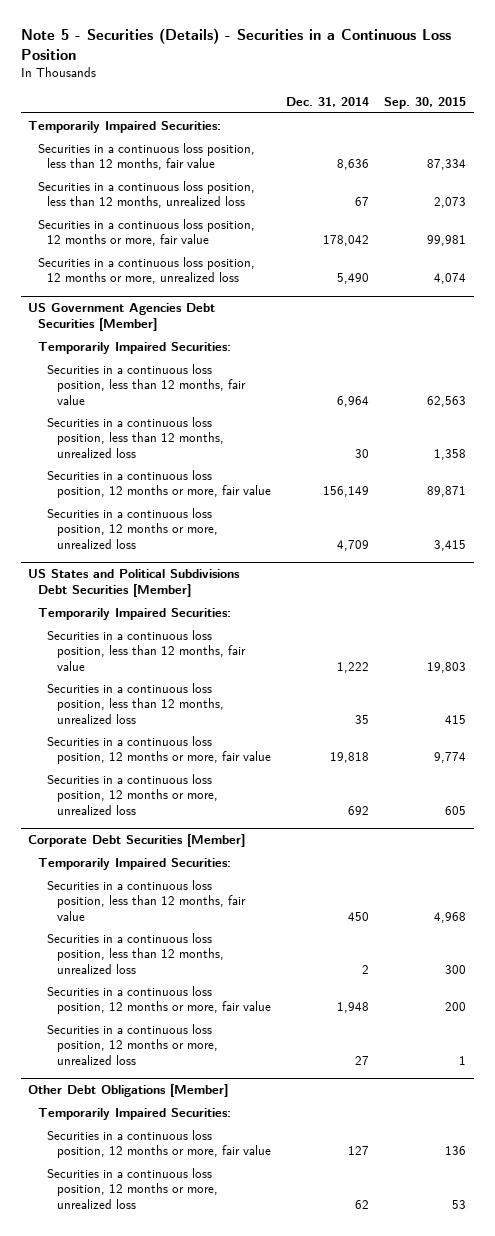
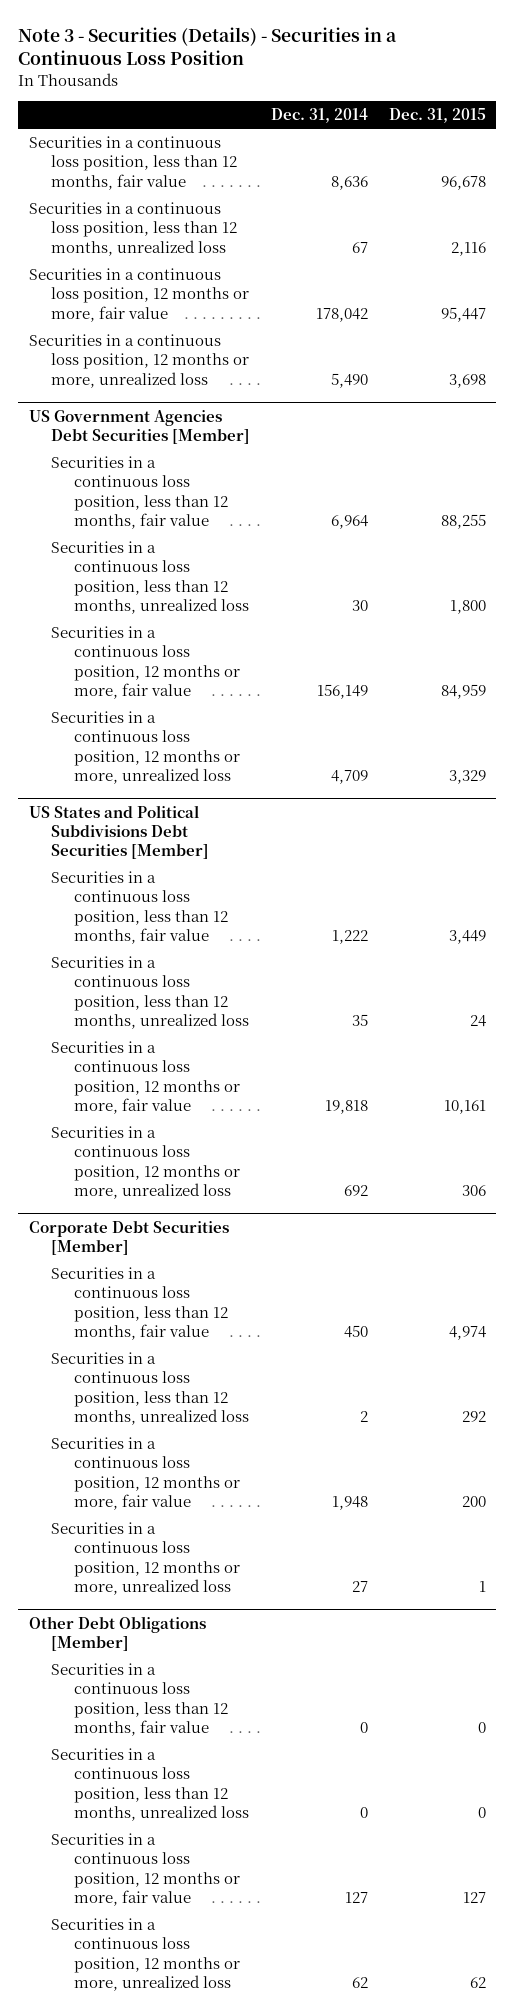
- Note 5 - Securities (Details) - Securities in a Continuous Loss Position
+ Note 3 - Securities (Details) - Securities in a Continuous Loss Position
- | Dec. 31, 2014 | Sep. 30, 2015
+ | Dec. 31, 2014 | Dec. 31, 2015
- Temporarily Impaired Securities:
@ US Government Agencies Debt Securities [Member]
- Temporarily Impaired Securities:
@ US States and Political Subdivisions Debt Securities [Member]
- Temporarily Impaired Securities:
@ Corporate Debt Securities [Member]
- Temporarily Impaired Securities:
@ Other Debt Obligations [Member]
- Temporarily Impaired Securities:
+ Securities in a continuous loss position, less than 12 months, fair value | 0 | 0
+ Securities in a continuous loss position, less than 12 months, unrealized loss | 0 | 0

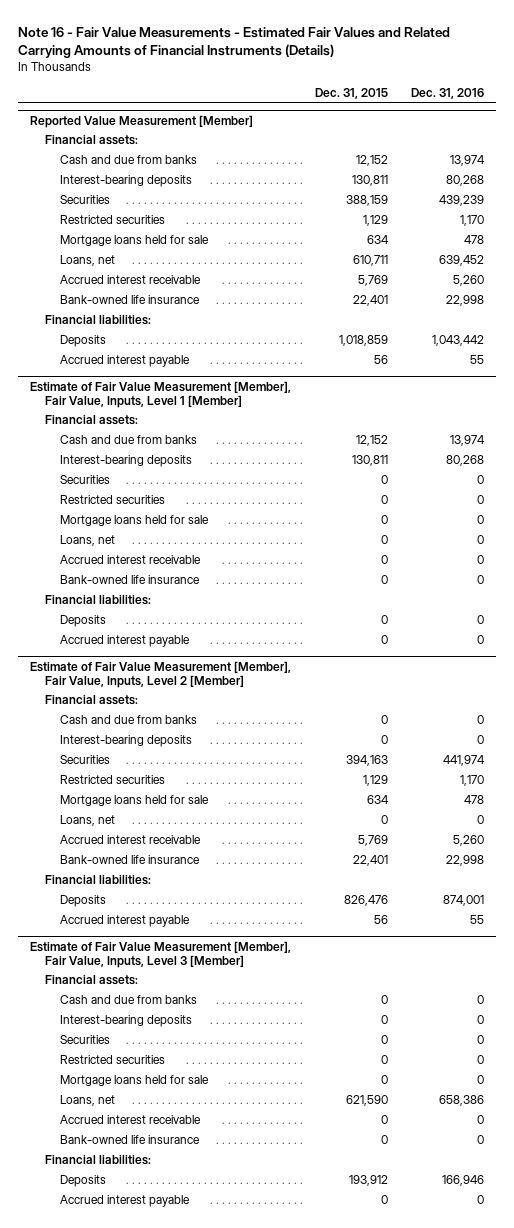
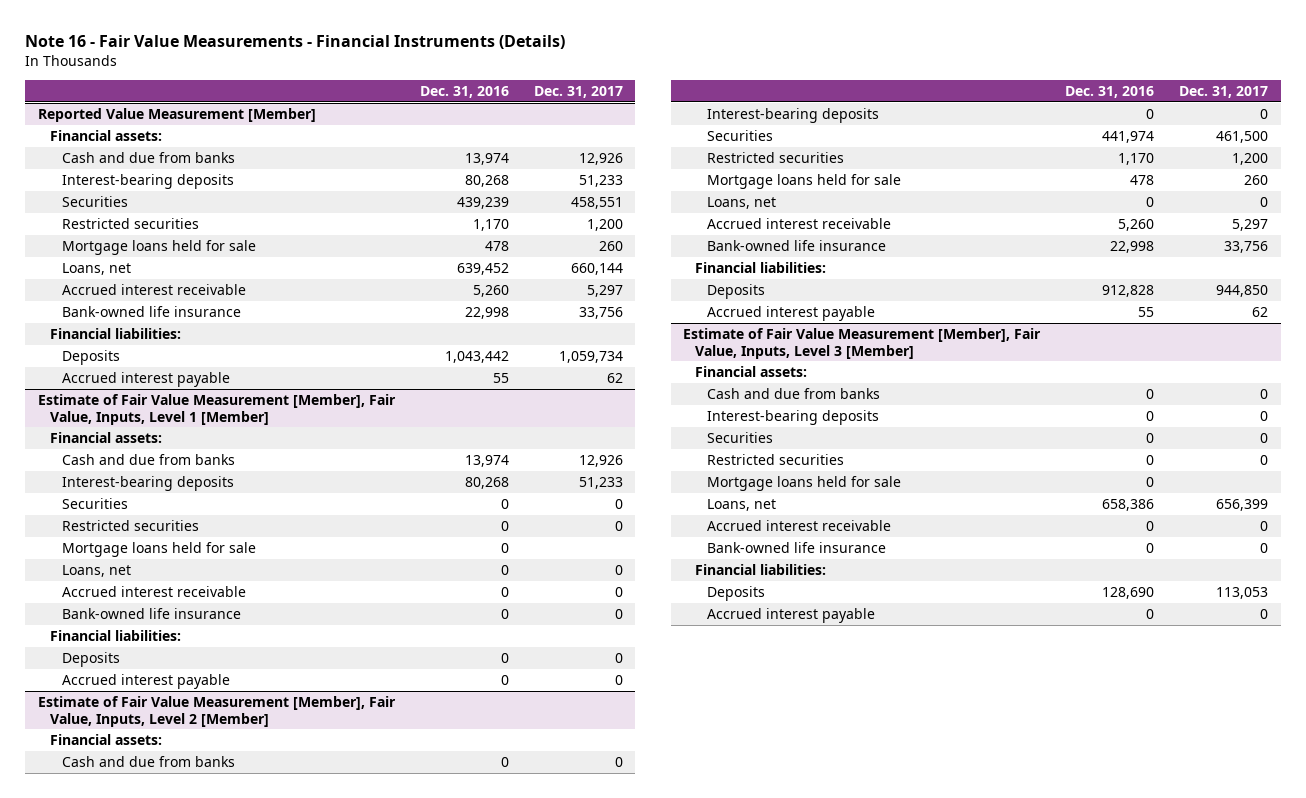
- Note 16 - Fair Value Measurements - Estimated Fair Values and Related Carrying Amounts of Financial Instruments (Details)
+ Note 16 - Fair Value Measurements - Financial Instruments (Details)
- | Dec. 31, 2015 | Dec. 31, 2016
+ | Dec. 31, 2016 | Dec. 31, 2017
@ Estimate of Fair Value Measurement [Member], Fair Value, Inputs, Level 2 [Member]
- Deposits | 826,476 | 874,001
+ Deposits | 912,828 | 944,850
@ Estimate of Fair Value Measurement [Member], Fair Value, Inputs, Level 3 [Member]
- Deposits | 193,912 | 166,946
+ Deposits | 128,690 | 113,053

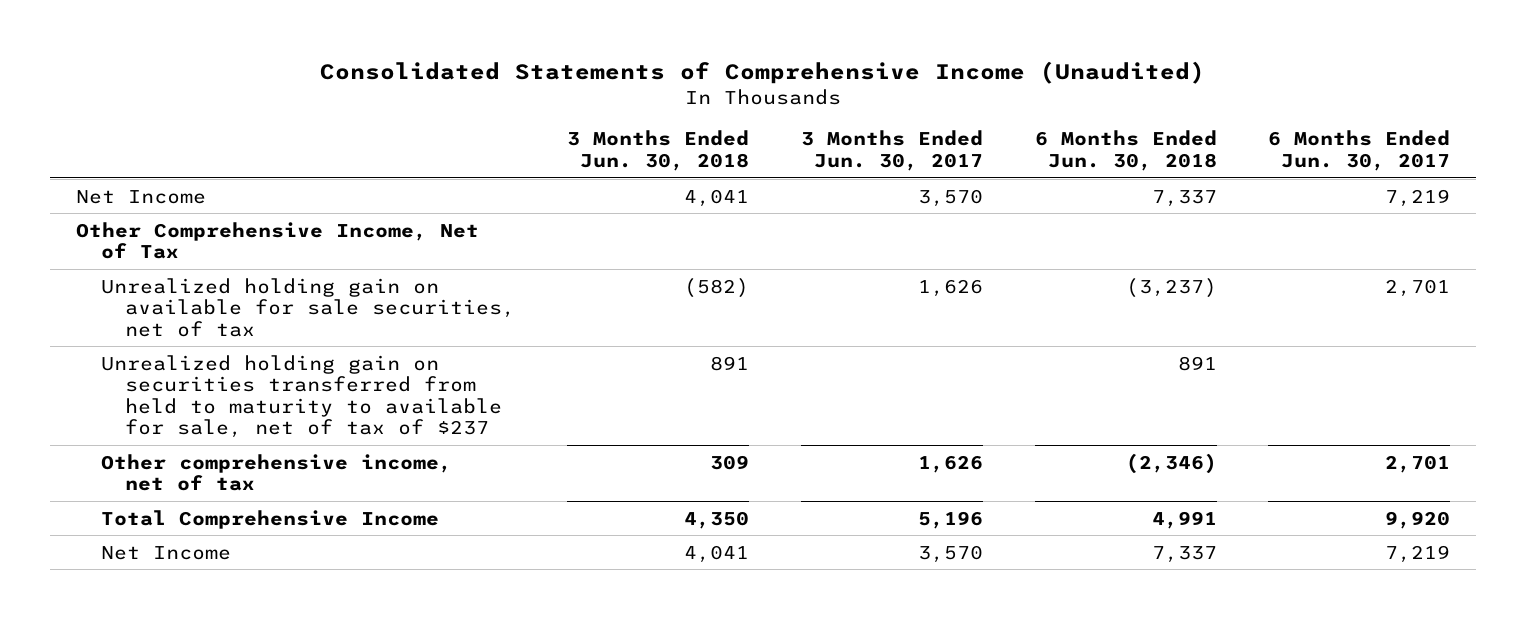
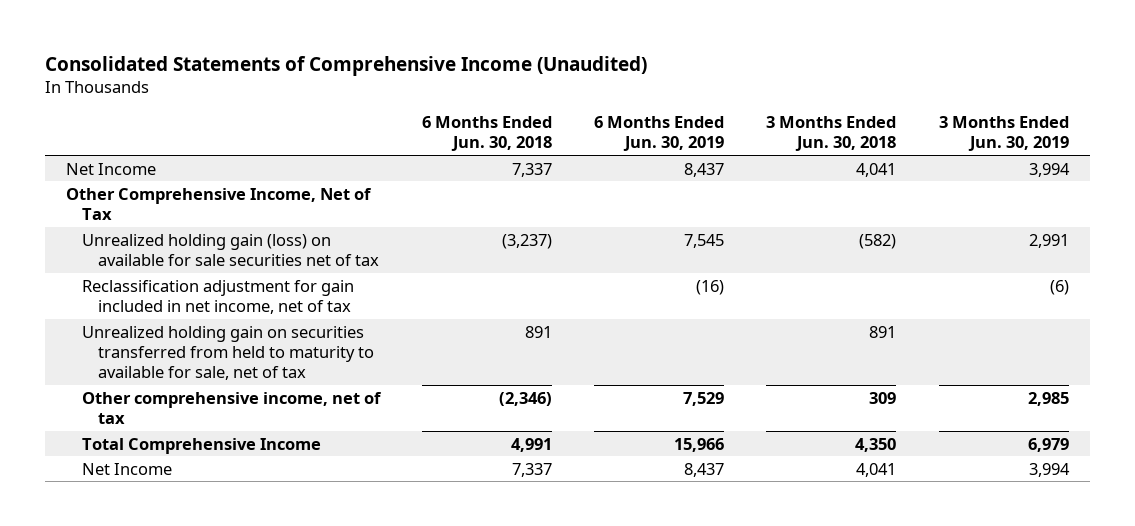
- | 3 Months Ended Jun. 30, 2018 | 3 Months Ended Jun. 30, 2017 | 6 Months Ended Jun. 30, 2018 | 6 Months Ended Jun. 30, 2017
+ | 6 Months Ended Jun. 30, 2018 | 6 Months Ended Jun. 30, 2019 | 3 Months Ended Jun. 30, 2018 | 3 Months Ended Jun. 30, 2019
- Unrealized holding gain on available for sale securities, net of tax | (582) | 1,626 | (3,237) | 2,701
- Unrealized holding gain on securities transferred from held to maturity to available for sale, net of tax of $237 | 891 | | 891 |
+ Unrealized holding gain (loss) on available for sale securities net of tax | (3,237) | 7,545 | (582) | 2,991
+ Reclassification adjustment for gain included in net income, net of tax | | (16) | | (6)
+ Unrealized holding gain on securities transferred from held to maturity to available for sale, net of tax | 891 | | 891 |

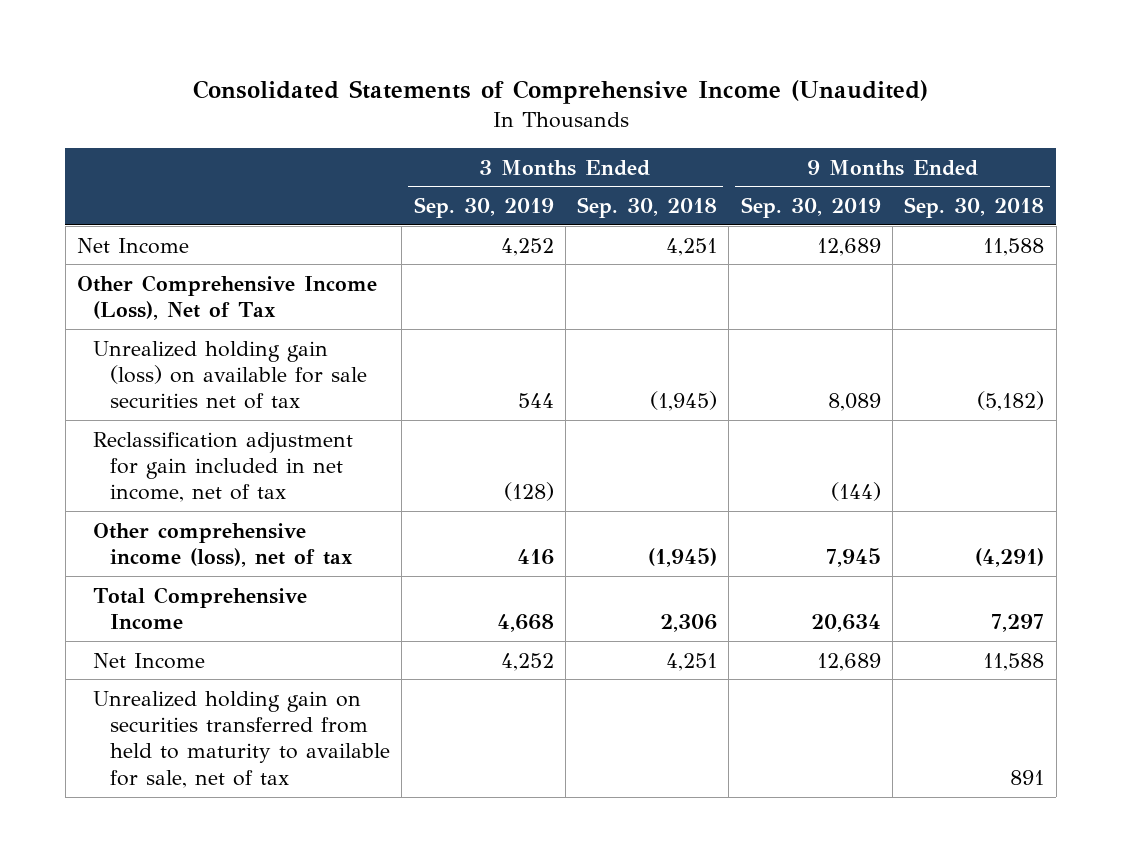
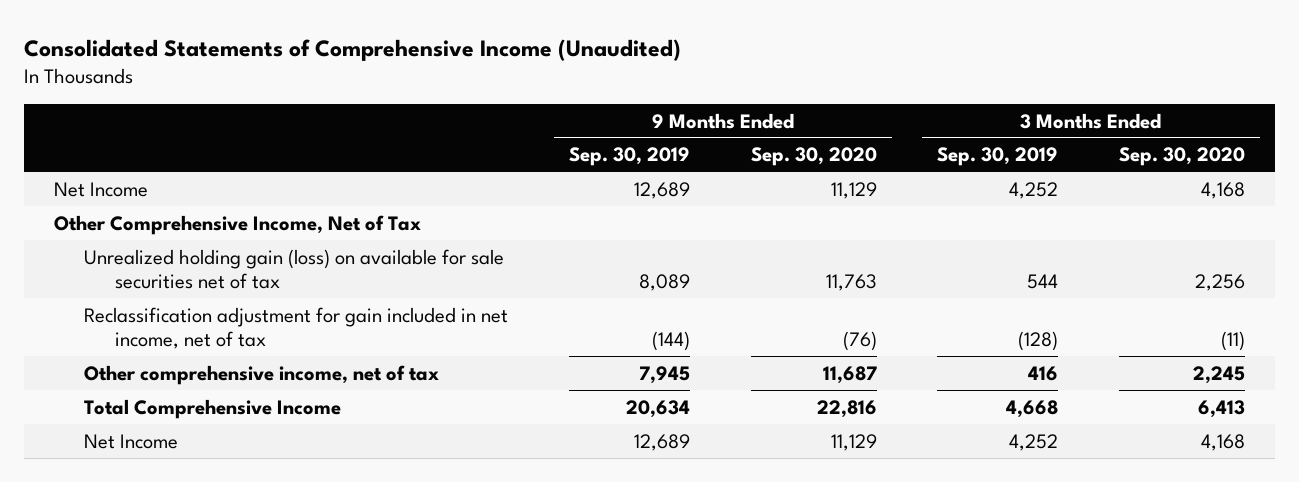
- | 3 Months Ended Sep. 30, 2019 | 3 Months Ended Sep. 30, 2018 | 9 Months Ended Sep. 30, 2019 | 9 Months Ended Sep. 30, 2018
+ | 9 Months Ended Sep. 30, 2019 | 9 Months Ended Sep. 30, 2020 | 3 Months Ended Sep. 30, 2019 | 3 Months Ended Sep. 30, 2020
- Other Comprehensive Income (Loss), Net of Tax
+ Other Comprehensive Income, Net of Tax
- Other comprehensive income (loss), net of tax | 416 | (1,945) | 7,945 | (4,291)
+ Other comprehensive income, net of tax | 7,945 | 11,687 | 416 | 2,245
- Unrealized holding gain on securities transferred from held to maturity to available for sale, net of tax | | | | 891

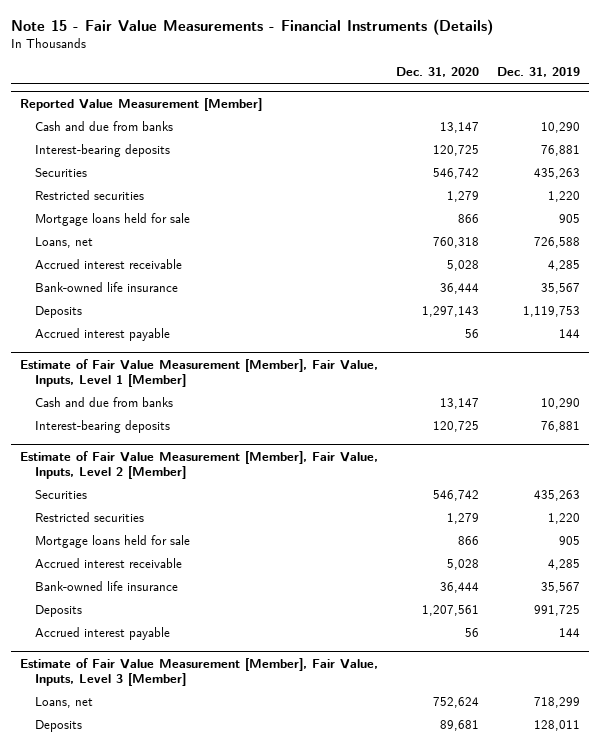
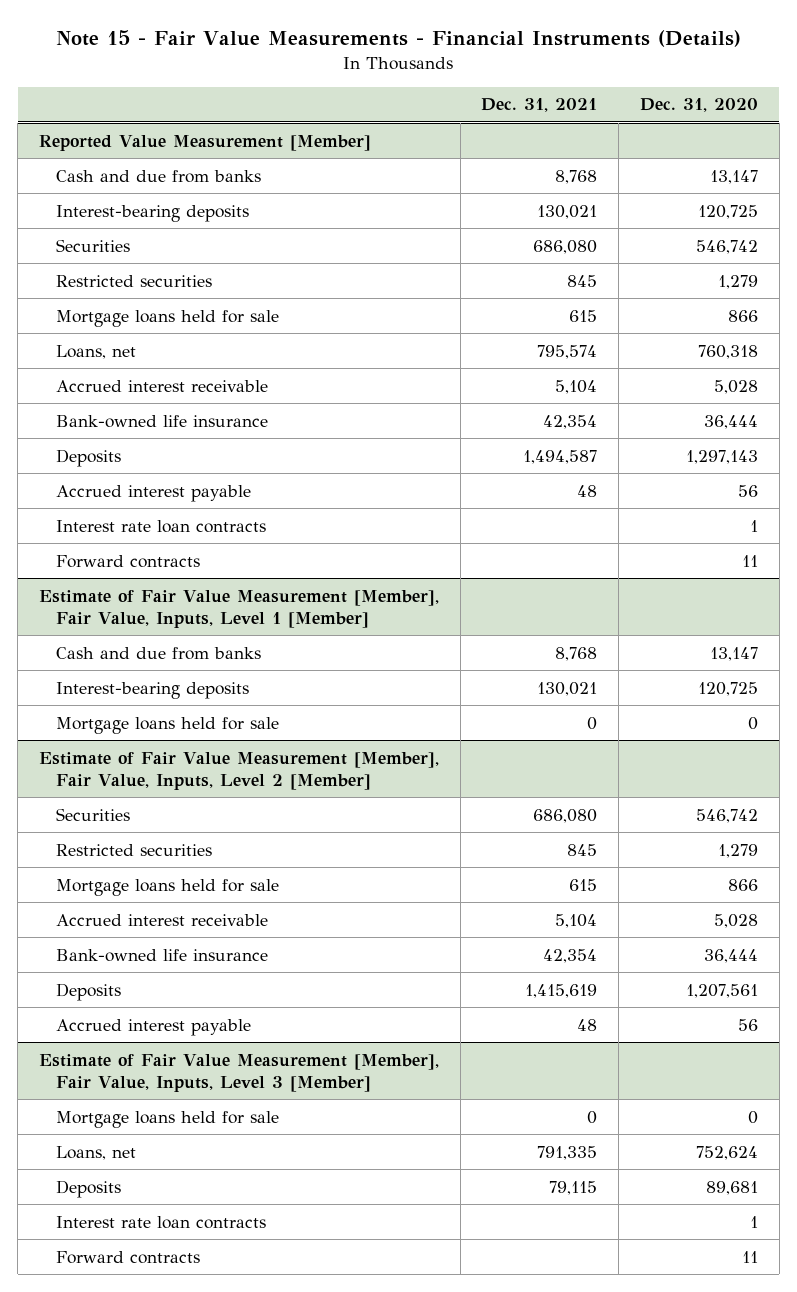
- | Dec. 31, 2020 | Dec. 31, 2019
+ | Dec. 31, 2021 | Dec. 31, 2020
@ Reported Value Measurement [Member]
+ Interest rate loan contracts | | 1
+ Forward contracts | | 11
@ Estimate of Fair Value Measurement [Member], Fair Value, Inputs, Level 1 [Member]
+ Mortgage loans held for sale | 0 | 0
@ Estimate of Fair Value Measurement [Member], Fair Value, Inputs, Level 3 [Member]
+ Mortgage loans held for sale | 0 | 0
+ Interest rate loan contracts | | 1
+ Forward contracts | | 11

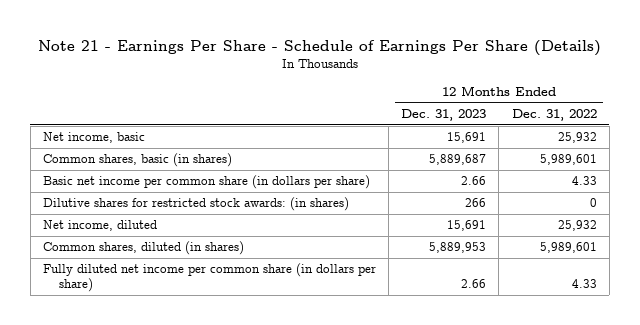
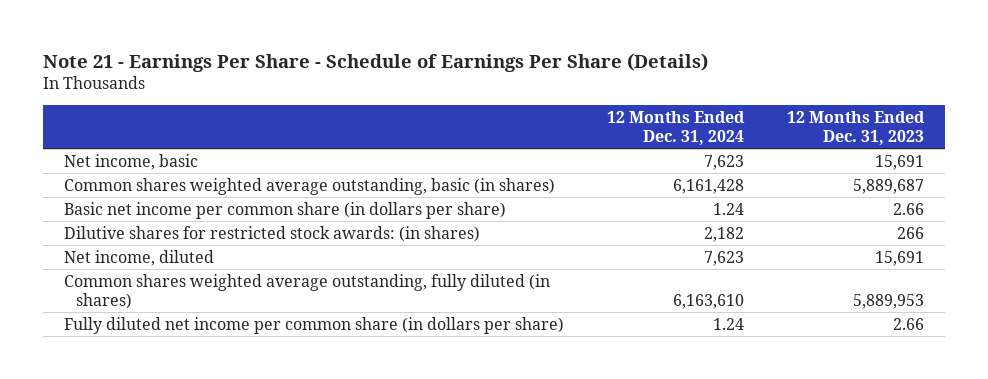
- | 12 Months Ended Dec. 31, 2023 | 12 Months Ended Dec. 31, 2022
+ | 12 Months Ended Dec. 31, 2024 | 12 Months Ended Dec. 31, 2023
- Common shares, basic (in shares) | 5,889,687 | 5,989,601
+ Common shares weighted average outstanding, basic (in shares) | 6,161,428 | 5,889,687
- Common shares, diluted (in shares) | 5,889,953 | 5,989,601
+ Common shares weighted average outstanding, fully diluted (in shares) | 6,163,610 | 5,889,953

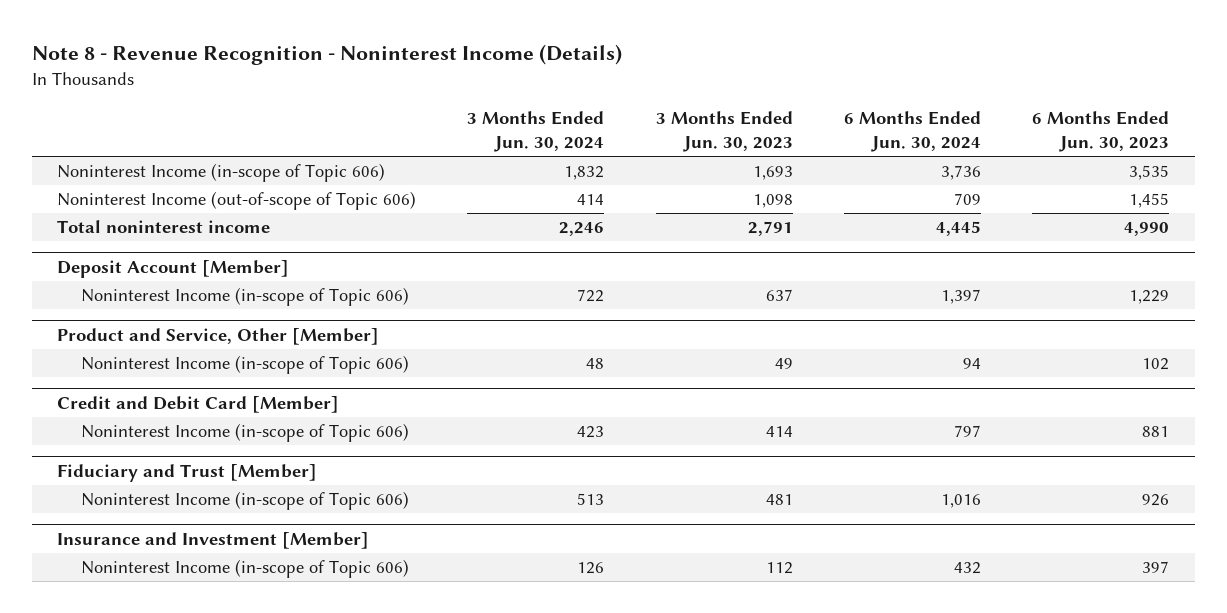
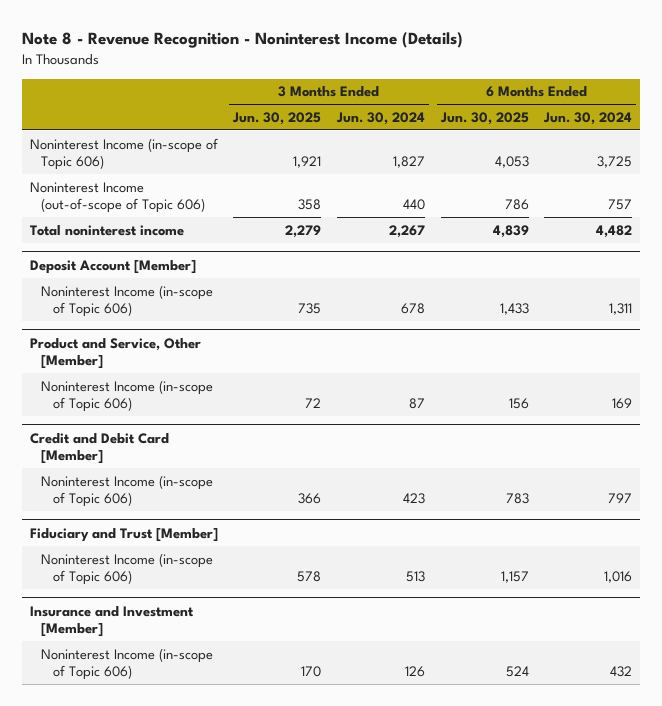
- | 3 Months Ended Jun. 30, 2024 | 3 Months Ended Jun. 30, 2023 | 6 Months Ended Jun. 30, 2024 | 6 Months Ended Jun. 30, 2023
+ | 3 Months Ended Jun. 30, 2025 | 3 Months Ended Jun. 30, 2024 | 6 Months Ended Jun. 30, 2025 | 6 Months Ended Jun. 30, 2024
- Noninterest Income (in-scope of Topic 606) | 1,832 | 1,693 | 3,736 | 3,535
- Noninterest Income (out-of-scope of Topic 606) | 414 | 1,098 | 709 | 1,455
- Total noninterest income | 2,246 | 2,791 | 4,445 | 4,990
+ Noninterest Income (in-scope of Topic 606) | 1,921 | 1,827 | 4,053 | 3,725
+ Noninterest Income (out-of-scope of Topic 606) | 358 | 440 | 786 | 757
+ Total noninterest income | 2,279 | 2,267 | 4,839 | 4,482
@ Deposit Account [Member]
- Noninterest Income (in-scope of Topic 606) | 722 | 637 | 1,397 | 1,229
+ Noninterest Income (in-scope of Topic 606) | 735 | 678 | 1,433 | 1,311
@ Product and Service, Other [Member]
- Noninterest Income (in-scope of Topic 606) | 48 | 49 | 94 | 102
+ Noninterest Income (in-scope of Topic 606) | 72 | 87 | 156 | 169

